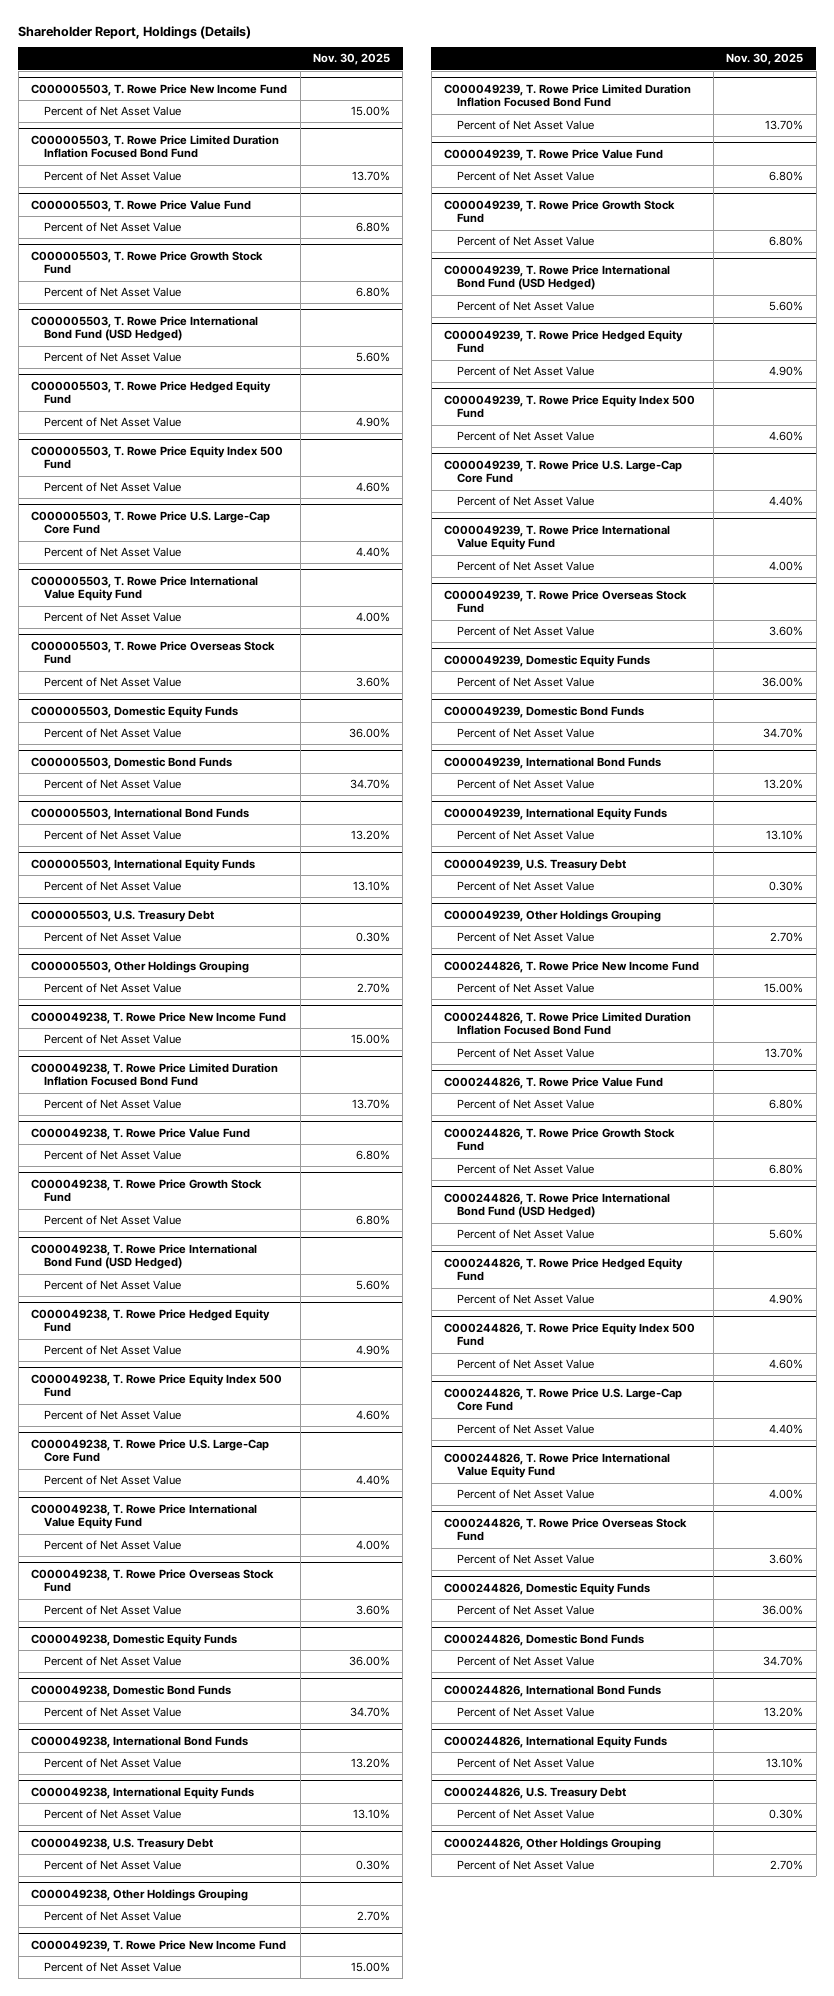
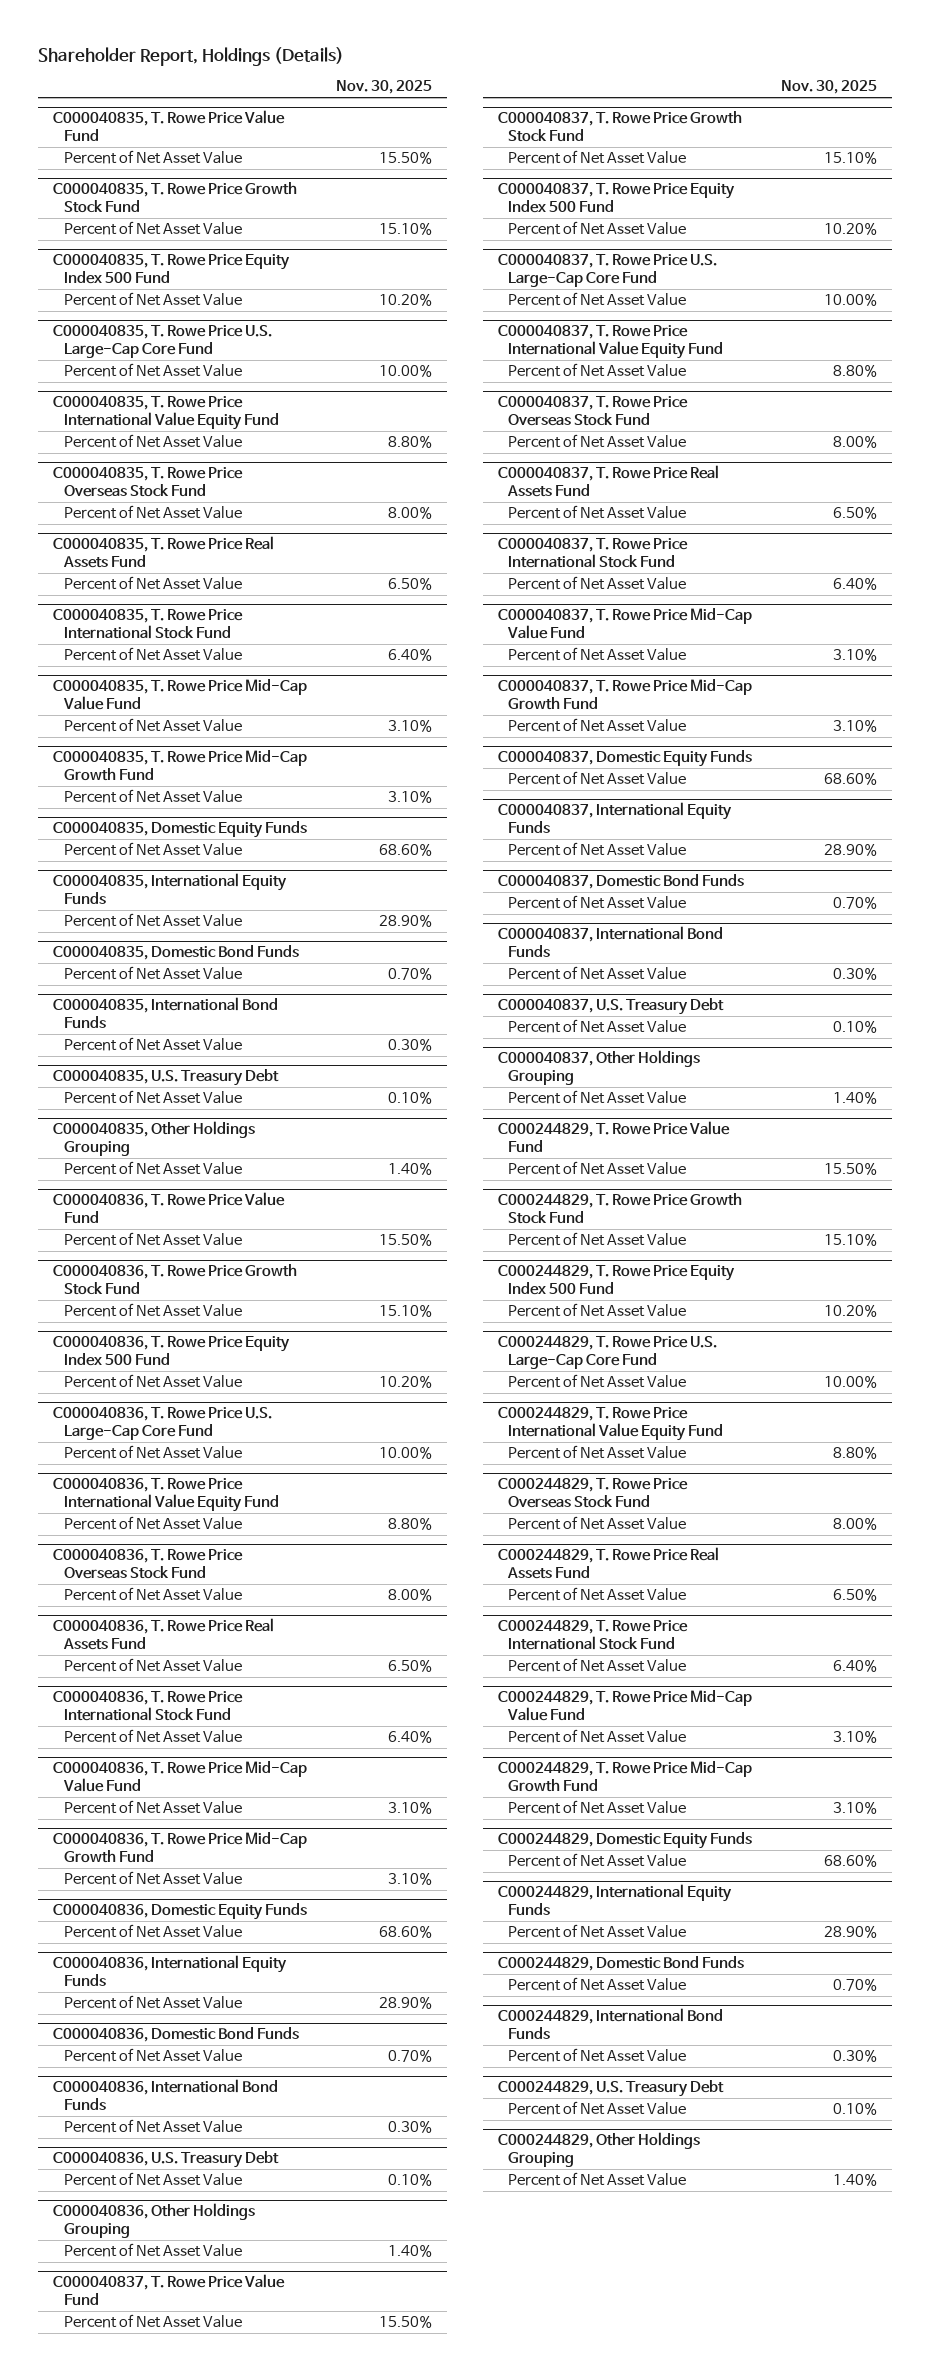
- C000005503, T. Rowe Price New Income Fund
- Percent of Net Asset Value | 15.00%
- C000005503, T. Rowe Price Limited Duration Inflation Focused Bond Fund
- Percent of Net Asset Value | 13.70%
- C000005503, T. Rowe Price Value Fund
- Percent of Net Asset Value | 6.80%
- C000005503, T. Rowe Price Growth Stock Fund
- Percent of Net Asset Value | 6.80%
- C000005503, T. Rowe Price International Bond Fund (USD Hedged)
- Percent of Net Asset Value | 5.60%
- C000005503, T. Rowe Price Hedged Equity Fund
- Percent of Net Asset Value | 4.90%
- C000005503, T. Rowe Price Equity Index 500 Fund
- Percent of Net Asset Value | 4.60%
- C000005503, T. Rowe Price U.S. Large-Cap Core Fund
- Percent of Net Asset Value | 4.40%
- C000005503, T. Rowe Price International Value Equity Fund
- Percent of Net Asset Value | 4.00%
- C000005503, T. Rowe Price Overseas Stock Fund
- Percent of Net Asset Value | 3.60%
- C000005503, Domestic Equity Funds
- Percent of Net Asset Value | 36.00%
- C000005503, Domestic Bond Funds
- Percent of Net Asset Value | 34.70%
- C000005503, International Bond Funds
- Percent of Net Asset Value | 13.20%
- C000005503, International Equity Funds
- Percent of Net Asset Value | 13.10%
- C000005503, U.S. Treasury Debt
+ C000040835, T. Rowe Price Value Fund
+ Percent of Net Asset Value | 15.50%
+ C000040835, T. Rowe Price Growth Stock Fund
+ Percent of Net Asset Value | 15.10%
+ C000040835, T. Rowe Price Equity Index 500 Fund
+ Percent of Net Asset Value | 10.20%
+ C000040835, T. Rowe Price U.S. Large-Cap Core Fund
+ Percent of Net Asset Value | 10.00%
+ C000040835, T. Rowe Price International Value Equity Fund
+ Percent of Net Asset Value | 8.80%
+ C000040835, T. Rowe Price Overseas Stock Fund
+ Percent of Net Asset Value | 8.00%
+ C000040835, T. Rowe Price Real Assets Fund
+ Percent of Net Asset Value | 6.50%
+ C000040835, T. Rowe Price International Stock Fund
+ Percent of Net Asset Value | 6.40%
+ C000040835, T. Rowe Price Mid-Cap Value Fund
+ Percent of Net Asset Value | 3.10%
+ C000040835, T. Rowe Price Mid-Cap Growth Fund
+ Percent of Net Asset Value | 3.10%
+ C000040835, Domestic Equity Funds
+ Percent of Net Asset Value | 68.60%
+ C000040835, International Equity Funds
+ Percent of Net Asset Value | 28.90%
+ C000040835, Domestic Bond Funds
+ Percent of Net Asset Value | 0.70%
+ C000040835, International Bond Funds
- C000005503, Other Holdings Grouping
- Percent of Net Asset Value | 2.70%
- C000049238, T. Rowe Price New Income Fund
- Percent of Net Asset Value | 15.00%
- C000049238, T. Rowe Price Limited Duration Inflation Focused Bond Fund
- Percent of Net Asset Value | 13.70%
- C000049238, T. Rowe Price Value Fund
- Percent of Net Asset Value | 6.80%
- C000049238, T. Rowe Price Growth Stock Fund
- Percent of Net Asset Value | 6.80%
- C000049238, T. Rowe Price International Bond Fund (USD Hedged)
- Percent of Net Asset Value | 5.60%
- C000049238, T. Rowe Price Hedged Equity Fund
- Percent of Net Asset Value | 4.90%
- C000049238, T. Rowe Price Equity Index 500 Fund
- Percent of Net Asset Value | 4.60%
- C000049238, T. Rowe Price U.S. Large-Cap Core Fund
- Percent of Net Asset Value | 4.40%
- C000049238, T. Rowe Price International Value Equity Fund
- Percent of Net Asset Value | 4.00%
- C000049238, T. Rowe Price Overseas Stock Fund
- Percent of Net Asset Value | 3.60%
- C000049238, Domestic Equity Funds
- Percent of Net Asset Value | 36.00%
- C000049238, Domestic Bond Funds
- Percent of Net Asset Value | 34.70%
- C000049238, International Bond Funds
- Percent of Net Asset Value | 13.20%
- C000049238, International Equity Funds
- Percent of Net Asset Value | 13.10%
- C000049238, U.S. Treasury Debt
+ C000040835, U.S. Treasury Debt
+ Percent of Net Asset Value | 0.10%
+ C000040835, Other Holdings Grouping
+ Percent of Net Asset Value | 1.40%
+ C000040836, T. Rowe Price Value Fund
+ Percent of Net Asset Value | 15.50%
+ C000040836, T. Rowe Price Growth Stock Fund
+ Percent of Net Asset Value | 15.10%
+ C000040836, T. Rowe Price Equity Index 500 Fund
+ Percent of Net Asset Value | 10.20%
+ C000040836, T. Rowe Price U.S. Large-Cap Core Fund
+ Percent of Net Asset Value | 10.00%
+ C000040836, T. Rowe Price International Value Equity Fund
+ Percent of Net Asset Value | 8.80%
+ C000040836, T. Rowe Price Overseas Stock Fund
+ Percent of Net Asset Value | 8.00%
+ C000040836, T. Rowe Price Real Assets Fund
+ Percent of Net Asset Value | 6.50%
+ C000040836, T. Rowe Price International Stock Fund
+ Percent of Net Asset Value | 6.40%
+ C000040836, T. Rowe Price Mid-Cap Value Fund
+ Percent of Net Asset Value | 3.10%
+ C000040836, T. Rowe Price Mid-Cap Growth Fund
+ Percent of Net Asset Value | 3.10%
+ C000040836, Domestic Equity Funds
+ Percent of Net Asset Value | 68.60%
+ C000040836, International Equity Funds
+ Percent of Net Asset Value | 28.90%
+ C000040836, Domestic Bond Funds
+ Percent of Net Asset Value | 0.70%
+ C000040836, International Bond Funds
- C000049238, Other Holdings Grouping
- Percent of Net Asset Value | 2.70%
- C000049239, T. Rowe Price New Income Fund
- Percent of Net Asset Value | 15.00%
- C000049239, T. Rowe Price Limited Duration Inflation Focused Bond Fund
- Percent of Net Asset Value | 13.70%
- C000049239, T. Rowe Price Value Fund
- Percent of Net Asset Value | 6.80%
- C000049239, T. Rowe Price Growth Stock Fund
- Percent of Net Asset Value | 6.80%
- C000049239, T. Rowe Price International Bond Fund (USD Hedged)
- Percent of Net Asset Value | 5.60%
- C000049239, T. Rowe Price Hedged Equity Fund
- Percent of Net Asset Value | 4.90%
- C000049239, T. Rowe Price Equity Index 500 Fund
- Percent of Net Asset Value | 4.60%
- C000049239, T. Rowe Price U.S. Large-Cap Core Fund
- Percent of Net Asset Value | 4.40%
- C000049239, T. Rowe Price International Value Equity Fund
- Percent of Net Asset Value | 4.00%
- C000049239, T. Rowe Price Overseas Stock Fund
- Percent of Net Asset Value | 3.60%
- C000049239, Domestic Equity Funds
- Percent of Net Asset Value | 36.00%
- C000049239, Domestic Bond Funds
- Percent of Net Asset Value | 34.70%
- C000049239, International Bond Funds
- Percent of Net Asset Value | 13.20%
- C000049239, International Equity Funds
- Percent of Net Asset Value | 13.10%
- C000049239, U.S. Treasury Debt
+ C000040836, U.S. Treasury Debt
+ Percent of Net Asset Value | 0.10%
+ C000040836, Other Holdings Grouping
+ Percent of Net Asset Value | 1.40%
+ C000040837, T. Rowe Price Value Fund
+ Percent of Net Asset Value | 15.50%
+ C000040837, T. Rowe Price Growth Stock Fund
+ Percent of Net Asset Value | 15.10%
+ C000040837, T. Rowe Price Equity Index 500 Fund
+ Percent of Net Asset Value | 10.20%
+ C000040837, T. Rowe Price U.S. Large-Cap Core Fund
+ Percent of Net Asset Value | 10.00%
+ C000040837, T. Rowe Price International Value Equity Fund
+ Percent of Net Asset Value | 8.80%
+ C000040837, T. Rowe Price Overseas Stock Fund
+ Percent of Net Asset Value | 8.00%
+ C000040837, T. Rowe Price Real Assets Fund
+ Percent of Net Asset Value | 6.50%
+ C000040837, T. Rowe Price International Stock Fund
+ Percent of Net Asset Value | 6.40%
+ C000040837, T. Rowe Price Mid-Cap Value Fund
+ Percent of Net Asset Value | 3.10%
+ C000040837, T. Rowe Price Mid-Cap Growth Fund
+ Percent of Net Asset Value | 3.10%
+ C000040837, Domestic Equity Funds
+ Percent of Net Asset Value | 68.60%
+ C000040837, International Equity Funds
+ Percent of Net Asset Value | 28.90%
+ C000040837, Domestic Bond Funds
+ Percent of Net Asset Value | 0.70%
+ C000040837, International Bond Funds
- C000049239, Other Holdings Grouping
- Percent of Net Asset Value | 2.70%
- C000244826, T. Rowe Price New Income Fund
- Percent of Net Asset Value | 15.00%
- C000244826, T. Rowe Price Limited Duration Inflation Focused Bond Fund
- Percent of Net Asset Value | 13.70%
- C000244826, T. Rowe Price Value Fund
- Percent of Net Asset Value | 6.80%
- C000244826, T. Rowe Price Growth Stock Fund
- Percent of Net Asset Value | 6.80%
- C000244826, T. Rowe Price International Bond Fund (USD Hedged)
- Percent of Net Asset Value | 5.60%
- C000244826, T. Rowe Price Hedged Equity Fund
- Percent of Net Asset Value | 4.90%
- C000244826, T. Rowe Price Equity Index 500 Fund
- Percent of Net Asset Value | 4.60%
- C000244826, T. Rowe Price U.S. Large-Cap Core Fund
- Percent of Net Asset Value | 4.40%
- C000244826, T. Rowe Price International Value Equity Fund
- Percent of Net Asset Value | 4.00%
- C000244826, T. Rowe Price Overseas Stock Fund
- Percent of Net Asset Value | 3.60%
- C000244826, Domestic Equity Funds
- Percent of Net Asset Value | 36.00%
- C000244826, Domestic Bond Funds
- Percent of Net Asset Value | 34.70%
- C000244826, International Bond Funds
- Percent of Net Asset Value | 13.20%
- C000244826, International Equity Funds
- Percent of Net Asset Value | 13.10%
- C000244826, U.S. Treasury Debt
+ C000040837, U.S. Treasury Debt
+ Percent of Net Asset Value | 0.10%
+ C000040837, Other Holdings Grouping
+ Percent of Net Asset Value | 1.40%
+ C000244829, T. Rowe Price Value Fund
+ Percent of Net Asset Value | 15.50%
+ C000244829, T. Rowe Price Growth Stock Fund
+ Percent of Net Asset Value | 15.10%
+ C000244829, T. Rowe Price Equity Index 500 Fund
+ Percent of Net Asset Value | 10.20%
+ C000244829, T. Rowe Price U.S. Large-Cap Core Fund
+ Percent of Net Asset Value | 10.00%
+ C000244829, T. Rowe Price International Value Equity Fund
+ Percent of Net Asset Value | 8.80%
+ C000244829, T. Rowe Price Overseas Stock Fund
+ Percent of Net Asset Value | 8.00%
+ C000244829, T. Rowe Price Real Assets Fund
+ Percent of Net Asset Value | 6.50%
+ C000244829, T. Rowe Price International Stock Fund
+ Percent of Net Asset Value | 6.40%
+ C000244829, T. Rowe Price Mid-Cap Value Fund
+ Percent of Net Asset Value | 3.10%
+ C000244829, T. Rowe Price Mid-Cap Growth Fund
+ Percent of Net Asset Value | 3.10%
+ C000244829, Domestic Equity Funds
+ Percent of Net Asset Value | 68.60%
+ C000244829, International Equity Funds
+ Percent of Net Asset Value | 28.90%
+ C000244829, Domestic Bond Funds
+ Percent of Net Asset Value | 0.70%
+ C000244829, International Bond Funds
- C000244826, Other Holdings Grouping
- Percent of Net Asset Value | 2.70%
+ C000244829, U.S. Treasury Debt
+ Percent of Net Asset Value | 0.10%
+ C000244829, Other Holdings Grouping
+ Percent of Net Asset Value | 1.40%

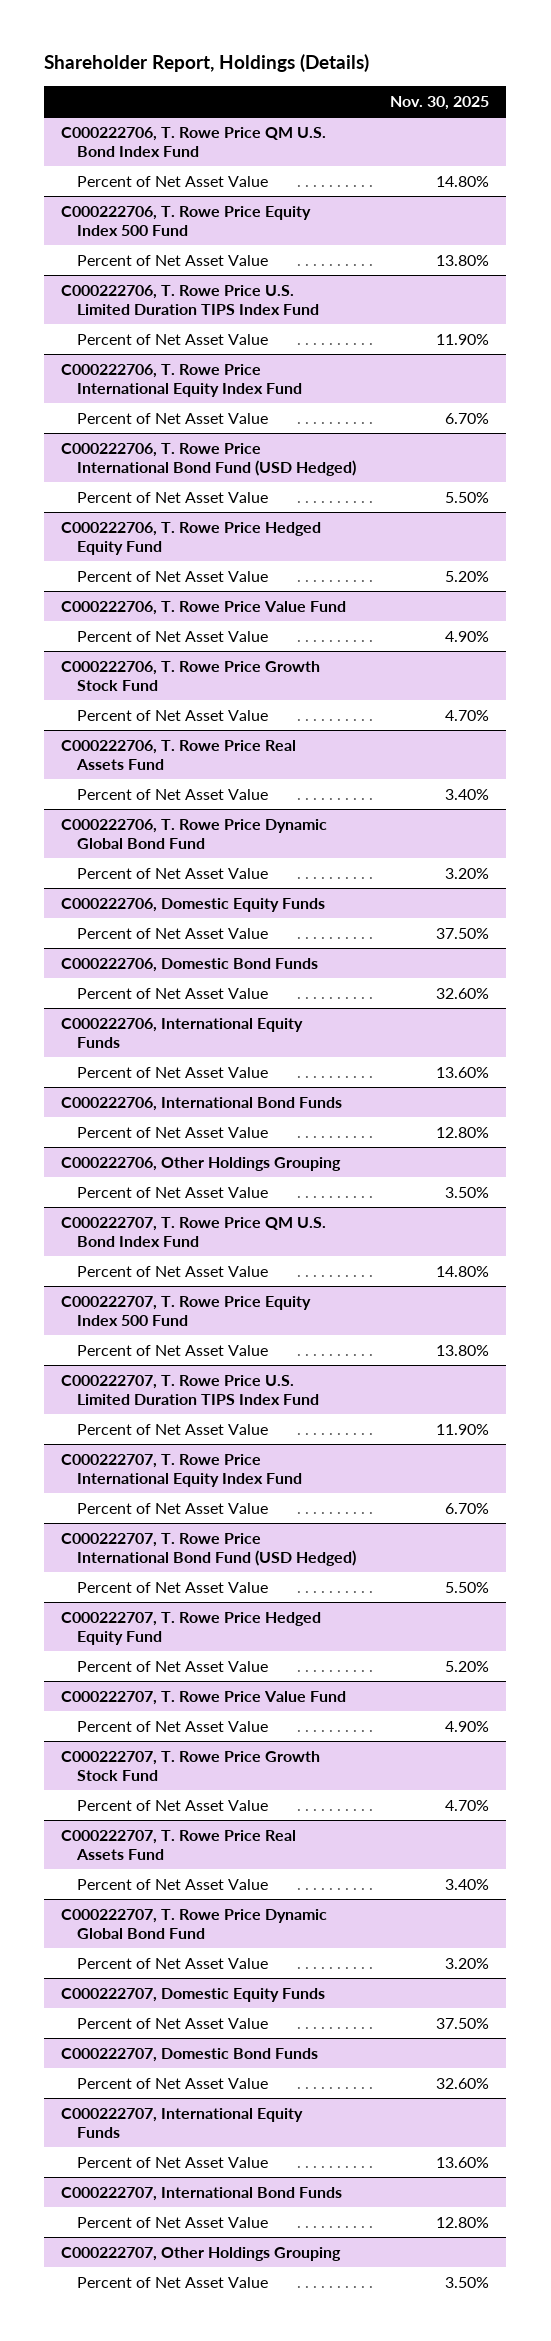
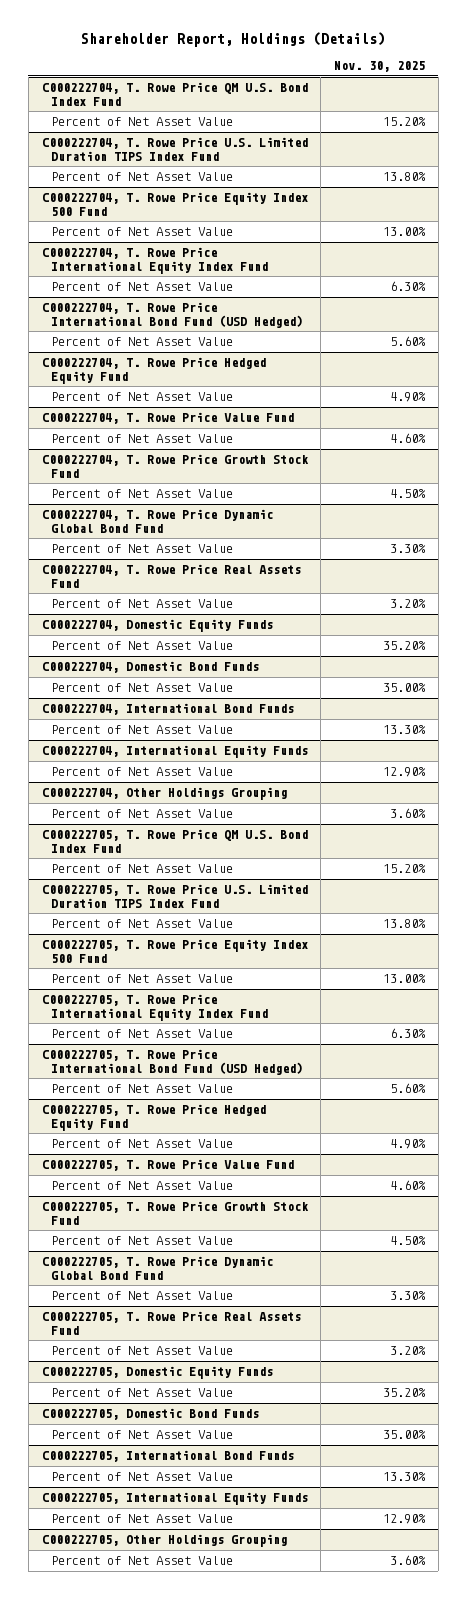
- C000222706, T. Rowe Price QM U.S. Bond Index Fund
- Percent of Net Asset Value | 14.80%
- C000222706, T. Rowe Price Equity Index 500 Fund
+ C000222704, T. Rowe Price QM U.S. Bond Index Fund
+ Percent of Net Asset Value | 15.20%
+ C000222704, T. Rowe Price U.S. Limited Duration TIPS Index Fund
- C000222706, T. Rowe Price U.S. Limited Duration TIPS Index Fund
- Percent of Net Asset Value | 11.90%
- C000222706, T. Rowe Price International Equity Index Fund
- Percent of Net Asset Value | 6.70%
- C000222706, T. Rowe Price International Bond Fund (USD Hedged)
- Percent of Net Asset Value | 5.50%
- C000222706, T. Rowe Price Hedged Equity Fund
- Percent of Net Asset Value | 5.20%
- C000222706, T. Rowe Price Value Fund
+ C000222704, T. Rowe Price Equity Index 500 Fund
+ Percent of Net Asset Value | 13.00%
+ C000222704, T. Rowe Price International Equity Index Fund
+ Percent of Net Asset Value | 6.30%
+ C000222704, T. Rowe Price International Bond Fund (USD Hedged)
+ Percent of Net Asset Value | 5.60%
+ C000222704, T. Rowe Price Hedged Equity Fund
- C000222706, T. Rowe Price Growth Stock Fund
- Percent of Net Asset Value | 4.70%
- C000222706, T. Rowe Price Real Assets Fund
- Percent of Net Asset Value | 3.40%
- C000222706, T. Rowe Price Dynamic Global Bond Fund
+ C000222704, T. Rowe Price Value Fund
+ Percent of Net Asset Value | 4.60%
+ C000222704, T. Rowe Price Growth Stock Fund
+ Percent of Net Asset Value | 4.50%
+ C000222704, T. Rowe Price Dynamic Global Bond Fund
+ Percent of Net Asset Value | 3.30%
+ C000222704, T. Rowe Price Real Assets Fund
- C000222706, Domestic Equity Funds
- Percent of Net Asset Value | 37.50%
- C000222706, Domestic Bond Funds
- Percent of Net Asset Value | 32.60%
- C000222706, International Equity Funds
- Percent of Net Asset Value | 13.60%
- C000222706, International Bond Funds
- Percent of Net Asset Value | 12.80%
- C000222706, Other Holdings Grouping
- Percent of Net Asset Value | 3.50%
- C000222707, T. Rowe Price QM U.S. Bond Index Fund
- Percent of Net Asset Value | 14.80%
- C000222707, T. Rowe Price Equity Index 500 Fund
+ C000222704, Domestic Equity Funds
+ Percent of Net Asset Value | 35.20%
+ C000222704, Domestic Bond Funds
+ Percent of Net Asset Value | 35.00%
+ C000222704, International Bond Funds
+ Percent of Net Asset Value | 13.30%
+ C000222704, International Equity Funds
+ Percent of Net Asset Value | 12.90%
+ C000222704, Other Holdings Grouping
+ Percent of Net Asset Value | 3.60%
+ C000222705, T. Rowe Price QM U.S. Bond Index Fund
+ Percent of Net Asset Value | 15.20%
+ C000222705, T. Rowe Price U.S. Limited Duration TIPS Index Fund
- C000222707, T. Rowe Price U.S. Limited Duration TIPS Index Fund
- Percent of Net Asset Value | 11.90%
- C000222707, T. Rowe Price International Equity Index Fund
- Percent of Net Asset Value | 6.70%
- C000222707, T. Rowe Price International Bond Fund (USD Hedged)
- Percent of Net Asset Value | 5.50%
- C000222707, T. Rowe Price Hedged Equity Fund
- Percent of Net Asset Value | 5.20%
- C000222707, T. Rowe Price Value Fund
+ C000222705, T. Rowe Price Equity Index 500 Fund
+ Percent of Net Asset Value | 13.00%
+ C000222705, T. Rowe Price International Equity Index Fund
+ Percent of Net Asset Value | 6.30%
+ C000222705, T. Rowe Price International Bond Fund (USD Hedged)
+ Percent of Net Asset Value | 5.60%
+ C000222705, T. Rowe Price Hedged Equity Fund
- C000222707, T. Rowe Price Growth Stock Fund
- Percent of Net Asset Value | 4.70%
- C000222707, T. Rowe Price Real Assets Fund
- Percent of Net Asset Value | 3.40%
- C000222707, T. Rowe Price Dynamic Global Bond Fund
+ C000222705, T. Rowe Price Value Fund
+ Percent of Net Asset Value | 4.60%
+ C000222705, T. Rowe Price Growth Stock Fund
+ Percent of Net Asset Value | 4.50%
+ C000222705, T. Rowe Price Dynamic Global Bond Fund
+ Percent of Net Asset Value | 3.30%
+ C000222705, T. Rowe Price Real Assets Fund
- C000222707, Domestic Equity Funds
- Percent of Net Asset Value | 37.50%
- C000222707, Domestic Bond Funds
- Percent of Net Asset Value | 32.60%
- C000222707, International Equity Funds
- Percent of Net Asset Value | 13.60%
- C000222707, International Bond Funds
- Percent of Net Asset Value | 12.80%
- C000222707, Other Holdings Grouping
- Percent of Net Asset Value | 3.50%
+ C000222705, Domestic Equity Funds
+ Percent of Net Asset Value | 35.20%
+ C000222705, Domestic Bond Funds
+ Percent of Net Asset Value | 35.00%
+ C000222705, International Bond Funds
+ Percent of Net Asset Value | 13.30%
+ C000222705, International Equity Funds
+ Percent of Net Asset Value | 12.90%
+ C000222705, Other Holdings Grouping
+ Percent of Net Asset Value | 3.60%

